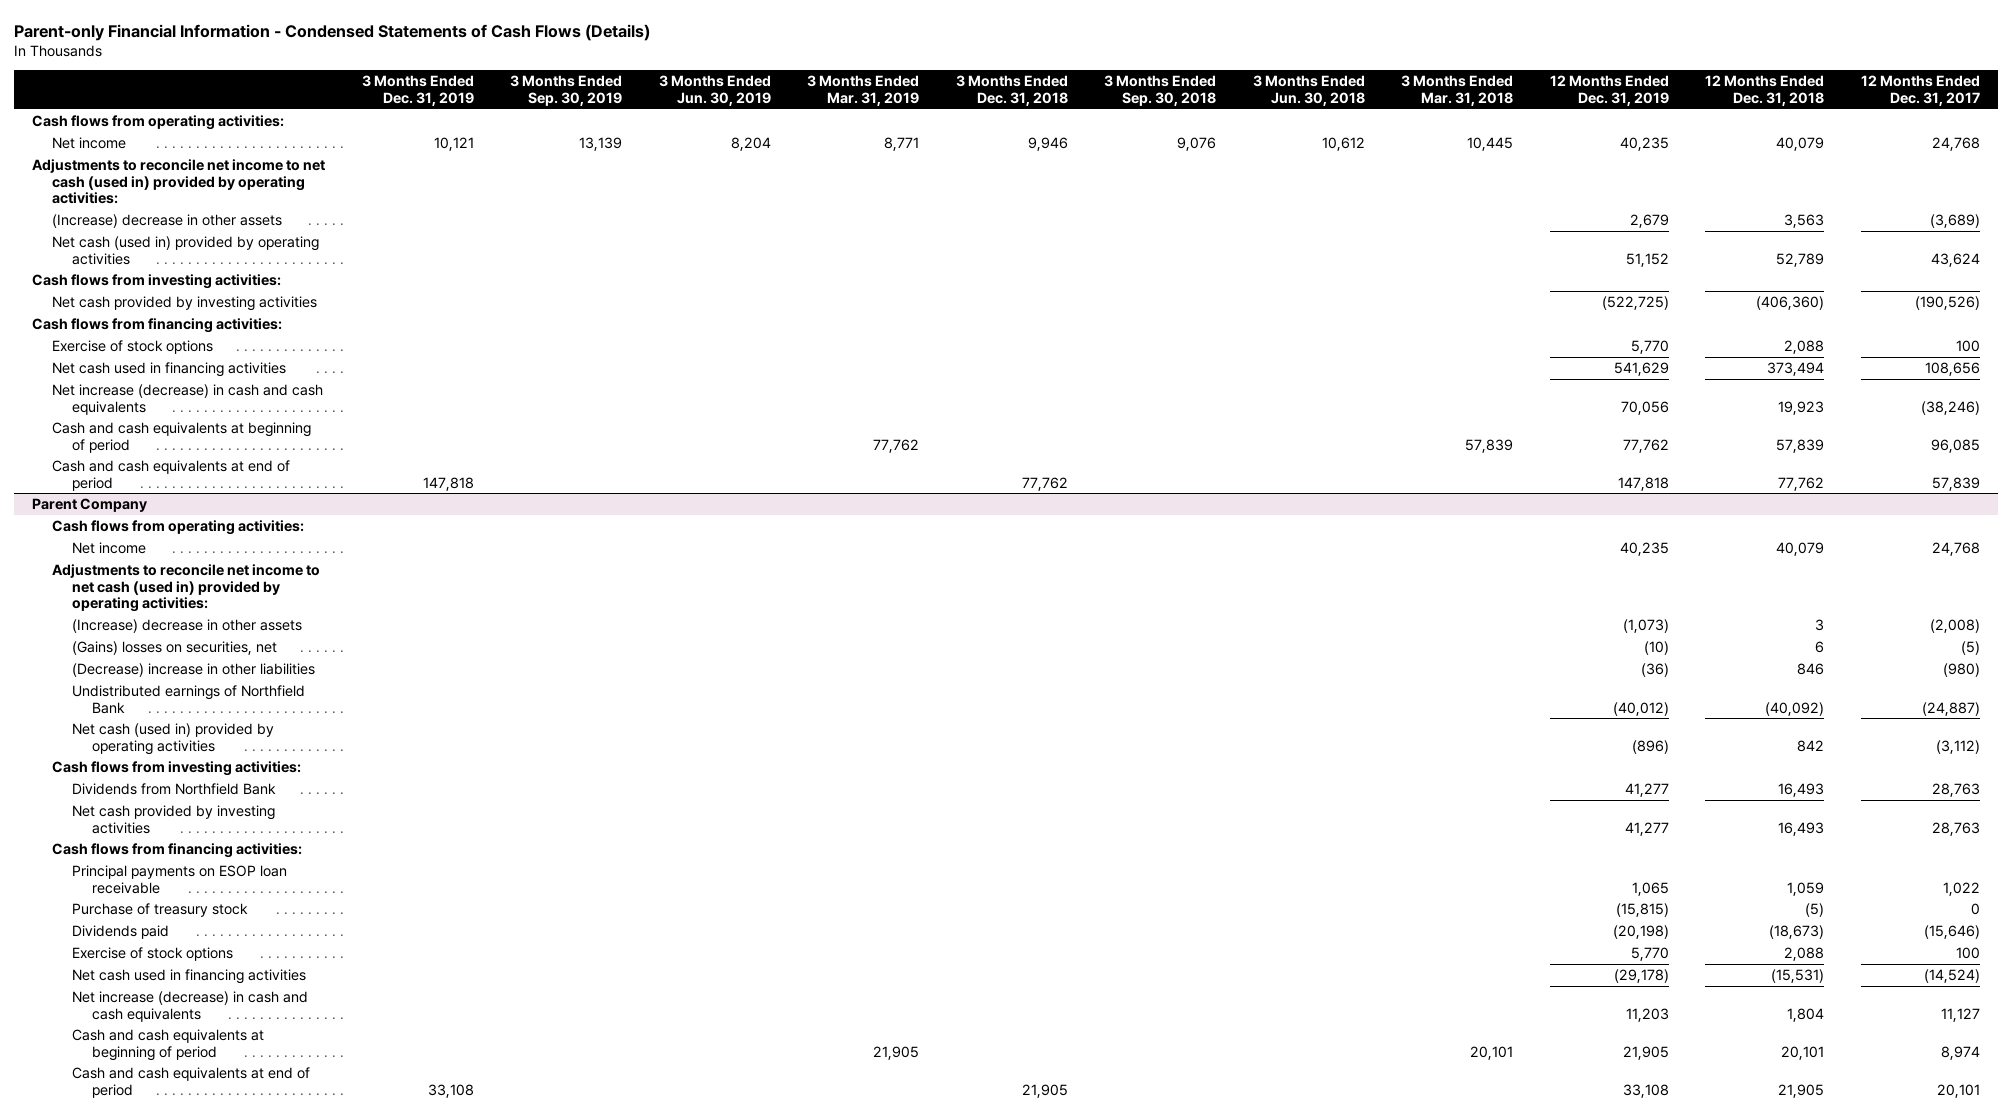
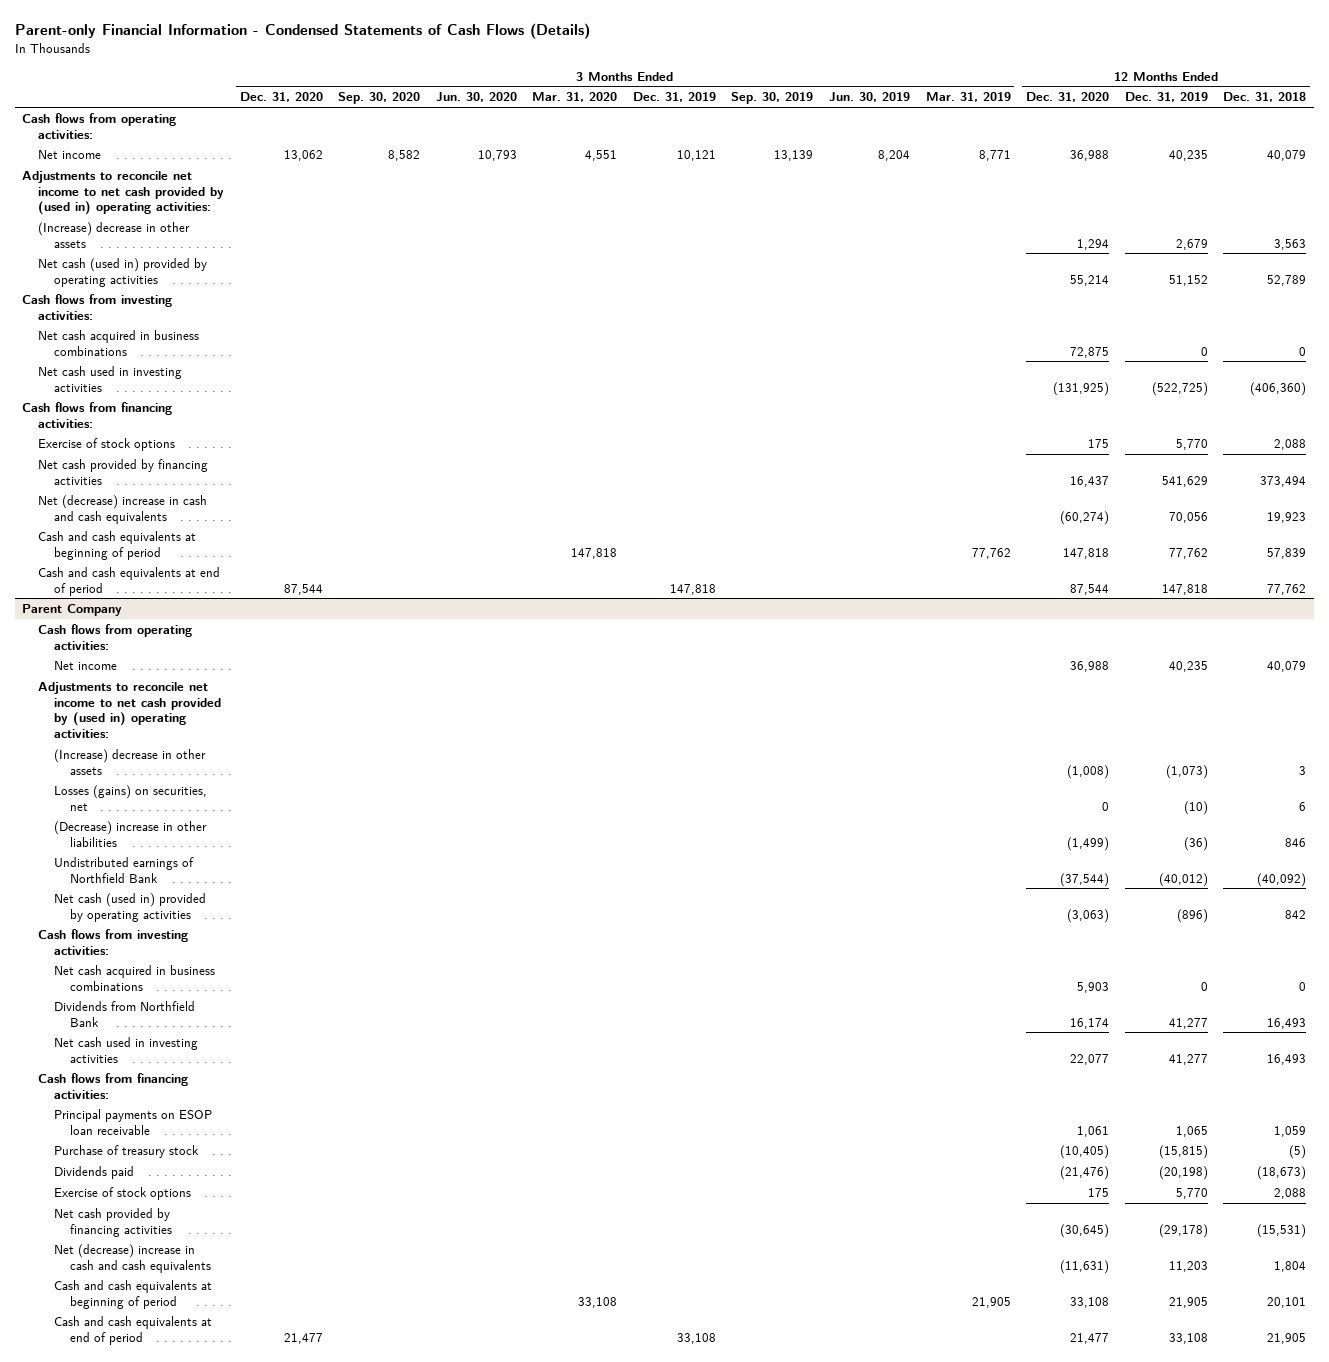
- | 3 Months Ended Dec. 31, 2019 | 3 Months Ended Sep. 30, 2019 | 3 Months Ended Jun. 30, 2019 | 3 Months Ended Mar. 31, 2019 | 3 Months Ended Dec. 31, 2018 | 3 Months Ended Sep. 30, 2018 | 3 Months Ended Jun. 30, 2018 | 3 Months Ended Mar. 31, 2018 | 12 Months Ended Dec. 31, 2019 | 12 Months Ended Dec. 31, 2018 | 12 Months Ended Dec. 31, 2017
+ | 3 Months Ended Dec. 31, 2020 | 3 Months Ended Sep. 30, 2020 | 3 Months Ended Jun. 30, 2020 | 3 Months Ended Mar. 31, 2020 | 3 Months Ended Dec. 31, 2019 | 3 Months Ended Sep. 30, 2019 | 3 Months Ended Jun. 30, 2019 | 3 Months Ended Mar. 31, 2019 | 12 Months Ended Dec. 31, 2020 | 12 Months Ended Dec. 31, 2019 | 12 Months Ended Dec. 31, 2018
- Adjustments to reconcile net income to net cash (used in) provided by operating activities:
+ Adjustments to reconcile net income to net cash provided by (used in) operating activities:
- Net cash provided by investing activities | | | | | | | | | (522,725) | (406,360) | (190,526)
+ Net cash acquired in business combinations | | | | | | | | | 72,875 | 0 | 0
+ Net cash used in investing activities | | | | | | | | | (131,925) | (522,725) | (406,360)
- Net cash used in financing activities | | | | | | | | | 541,629 | 373,494 | 108,656
- Net increase (decrease) in cash and cash equivalents | | | | | | | | | 70,056 | 19,923 | (38,246)
+ Net cash provided by financing activities | | | | | | | | | 16,437 | 541,629 | 373,494
+ Net (decrease) increase in cash and cash equivalents | | | | | | | | | (60,274) | 70,056 | 19,923
@ Parent Company
- Adjustments to reconcile net income to net cash (used in) provided by operating activities:
+ Adjustments to reconcile net income to net cash provided by (used in) operating activities:
- (Gains) losses on securities, net | | | | | | | | | (10) | 6 | (5)
+ Losses (gains) on securities, net | | | | | | | | | 0 | (10) | 6
+ Net cash acquired in business combinations | | | | | | | | | 5,903 | 0 | 0
- Net cash provided by investing activities | | | | | | | | | 41,277 | 16,493 | 28,763
+ Net cash used in investing activities | | | | | | | | | 22,077 | 41,277 | 16,493
- Net cash used in financing activities | | | | | | | | | (29,178) | (15,531) | (14,524)
- Net increase (decrease) in cash and cash equivalents | | | | | | | | | 11,203 | 1,804 | 11,127
+ Net cash provided by financing activities | | | | | | | | | (30,645) | (29,178) | (15,531)
+ Net (decrease) increase in cash and cash equivalents | | | | | | | | | (11,631) | 11,203 | 1,804

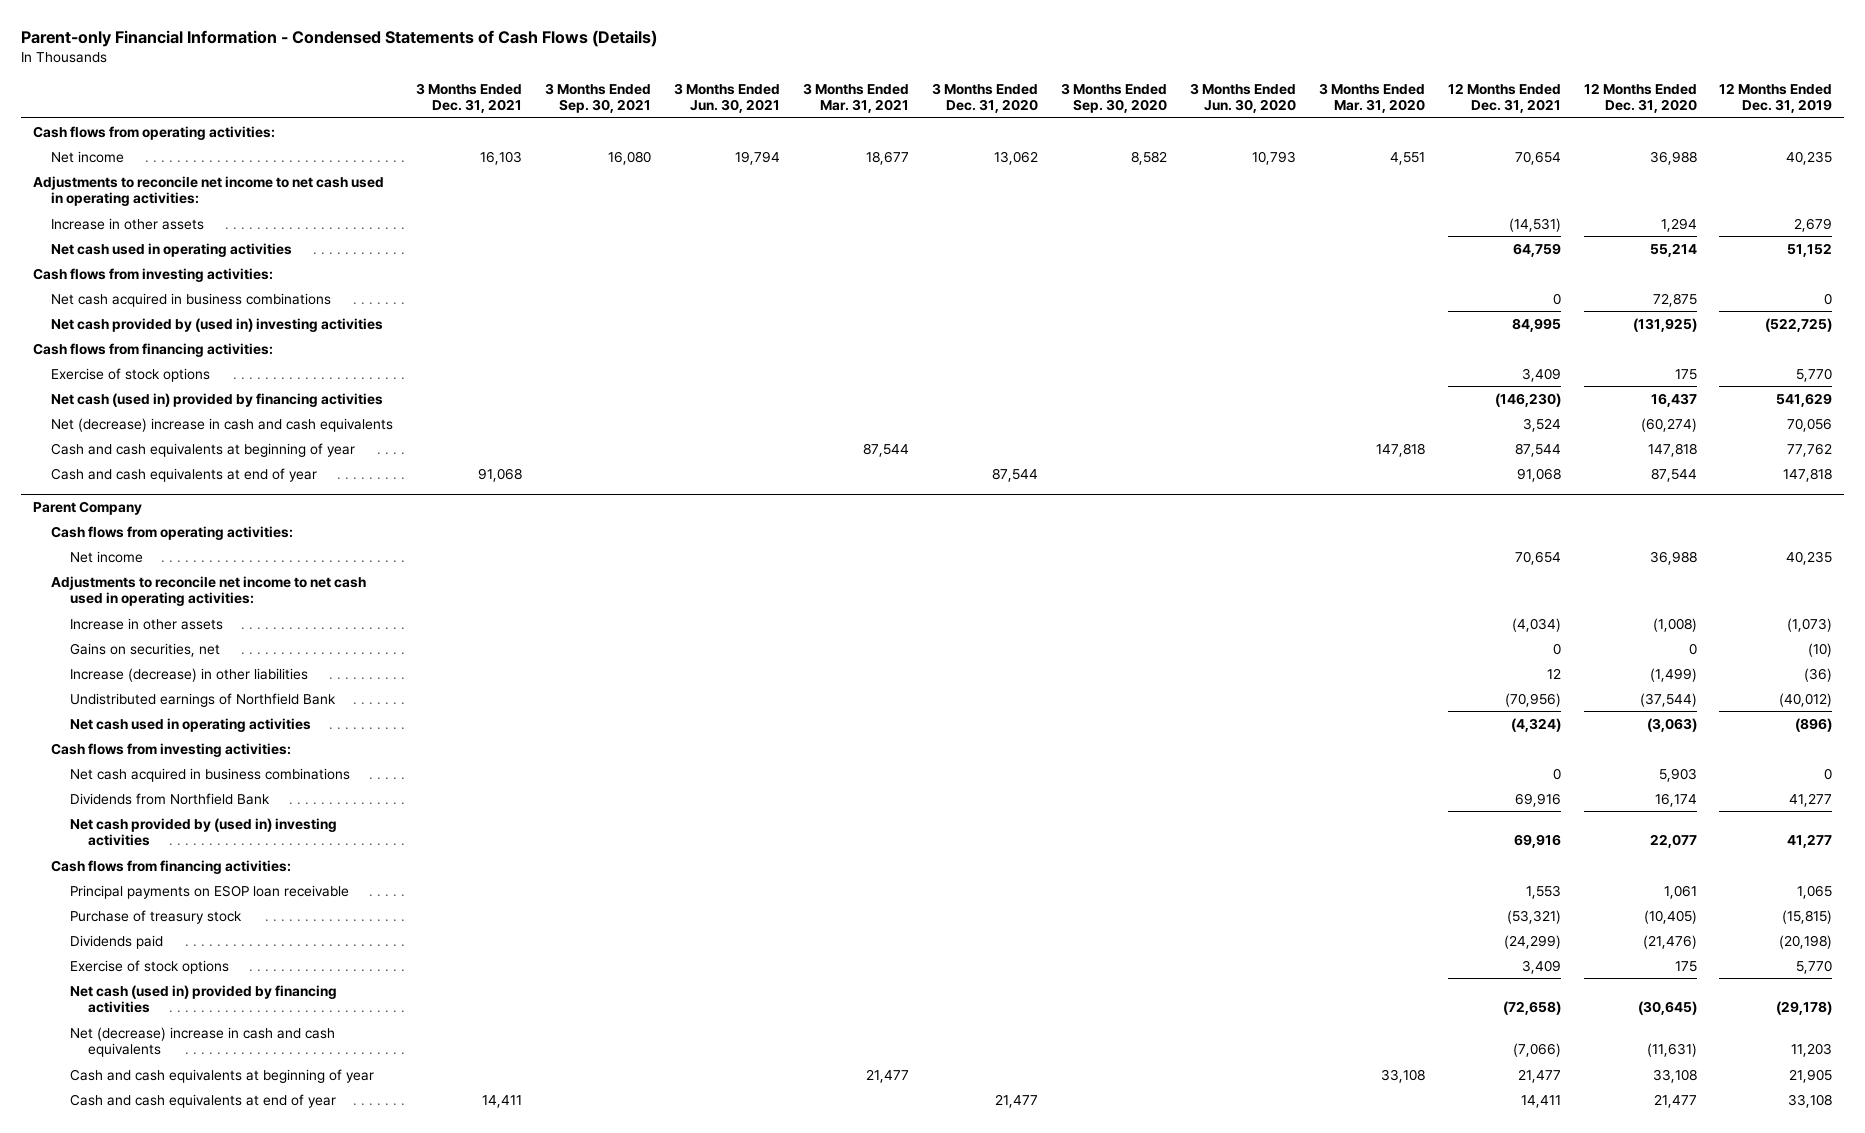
- | 3 Months Ended Dec. 31, 2020 | 3 Months Ended Sep. 30, 2020 | 3 Months Ended Jun. 30, 2020 | 3 Months Ended Mar. 31, 2020 | 3 Months Ended Dec. 31, 2019 | 3 Months Ended Sep. 30, 2019 | 3 Months Ended Jun. 30, 2019 | 3 Months Ended Mar. 31, 2019 | 12 Months Ended Dec. 31, 2020 | 12 Months Ended Dec. 31, 2019 | 12 Months Ended Dec. 31, 2018
+ | 3 Months Ended Dec. 31, 2021 | 3 Months Ended Sep. 30, 2021 | 3 Months Ended Jun. 30, 2021 | 3 Months Ended Mar. 31, 2021 | 3 Months Ended Dec. 31, 2020 | 3 Months Ended Sep. 30, 2020 | 3 Months Ended Jun. 30, 2020 | 3 Months Ended Mar. 31, 2020 | 12 Months Ended Dec. 31, 2021 | 12 Months Ended Dec. 31, 2020 | 12 Months Ended Dec. 31, 2019
- Adjustments to reconcile net income to net cash provided by (used in) operating activities:
- (Increase) decrease in other assets | | | | | | | | | 1,294 | 2,679 | 3,563
- Net cash (used in) provided by operating activities | | | | | | | | | 55,214 | 51,152 | 52,789
+ Adjustments to reconcile net income to net cash used in operating activities:
+ Increase in other assets | | | | | | | | | (14,531) | 1,294 | 2,679
+ Net cash used in operating activities | | | | | | | | | 64,759 | 55,214 | 51,152
- Net cash used in investing activities | | | | | | | | | (131,925) | (522,725) | (406,360)
+ Net cash provided by (used in) investing activities | | | | | | | | | 84,995 | (131,925) | (522,725)
- Net cash provided by financing activities | | | | | | | | | 16,437 | 541,629 | 373,494
+ Net cash (used in) provided by financing activities | | | | | | | | | (146,230) | 16,437 | 541,629
- Cash and cash equivalents at beginning of period | | | | 147,818 | | | | 77,762 | 147,818 | 77,762 | 57,839
- Cash and cash equivalents at end of period | 87,544 | | | | 147,818 | | | | 87,544 | 147,818 | 77,762
+ Cash and cash equivalents at beginning of year | | | | 87,544 | | | | 147,818 | 87,544 | 147,818 | 77,762
+ Cash and cash equivalents at end of year | 91,068 | | | | 87,544 | | | | 91,068 | 87,544 | 147,818
@ Parent Company
- Adjustments to reconcile net income to net cash provided by (used in) operating activities:
- (Increase) decrease in other assets | | | | | | | | | (1,008) | (1,073) | 3
- Losses (gains) on securities, net | | | | | | | | | 0 | (10) | 6
- (Decrease) increase in other liabilities | | | | | | | | | (1,499) | (36) | 846
+ Adjustments to reconcile net income to net cash used in operating activities:
+ Increase in other assets | | | | | | | | | (4,034) | (1,008) | (1,073)
+ Gains on securities, net | | | | | | | | | 0 | 0 | (10)
+ Increase (decrease) in other liabilities | | | | | | | | | 12 | (1,499) | (36)
- Net cash (used in) provided by operating activities | | | | | | | | | (3,063) | (896) | 842
+ Net cash used in operating activities | | | | | | | | | (4,324) | (3,063) | (896)
- Net cash used in investing activities | | | | | | | | | 22,077 | 41,277 | 16,493
+ Net cash provided by (used in) investing activities | | | | | | | | | 69,916 | 22,077 | 41,277
- Net cash provided by financing activities | | | | | | | | | (30,645) | (29,178) | (15,531)
+ Net cash (used in) provided by financing activities | | | | | | | | | (72,658) | (30,645) | (29,178)
- Cash and cash equivalents at beginning of period | | | | 33,108 | | | | 21,905 | 33,108 | 21,905 | 20,101
- Cash and cash equivalents at end of period | 21,477 | | | | 33,108 | | | | 21,477 | 33,108 | 21,905
+ Cash and cash equivalents at beginning of year | | | | 21,477 | | | | 33,108 | 21,477 | 33,108 | 21,905
+ Cash and cash equivalents at end of year | 14,411 | | | | 21,477 | | | | 14,411 | 21,477 | 33,108

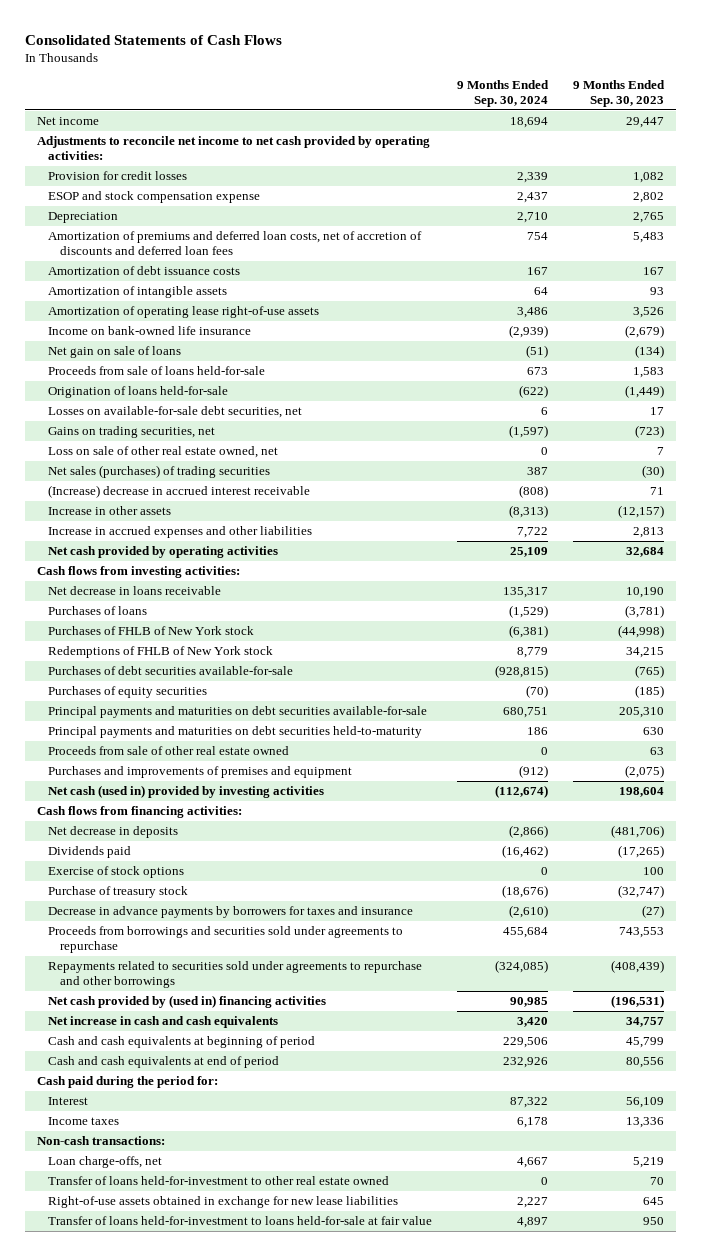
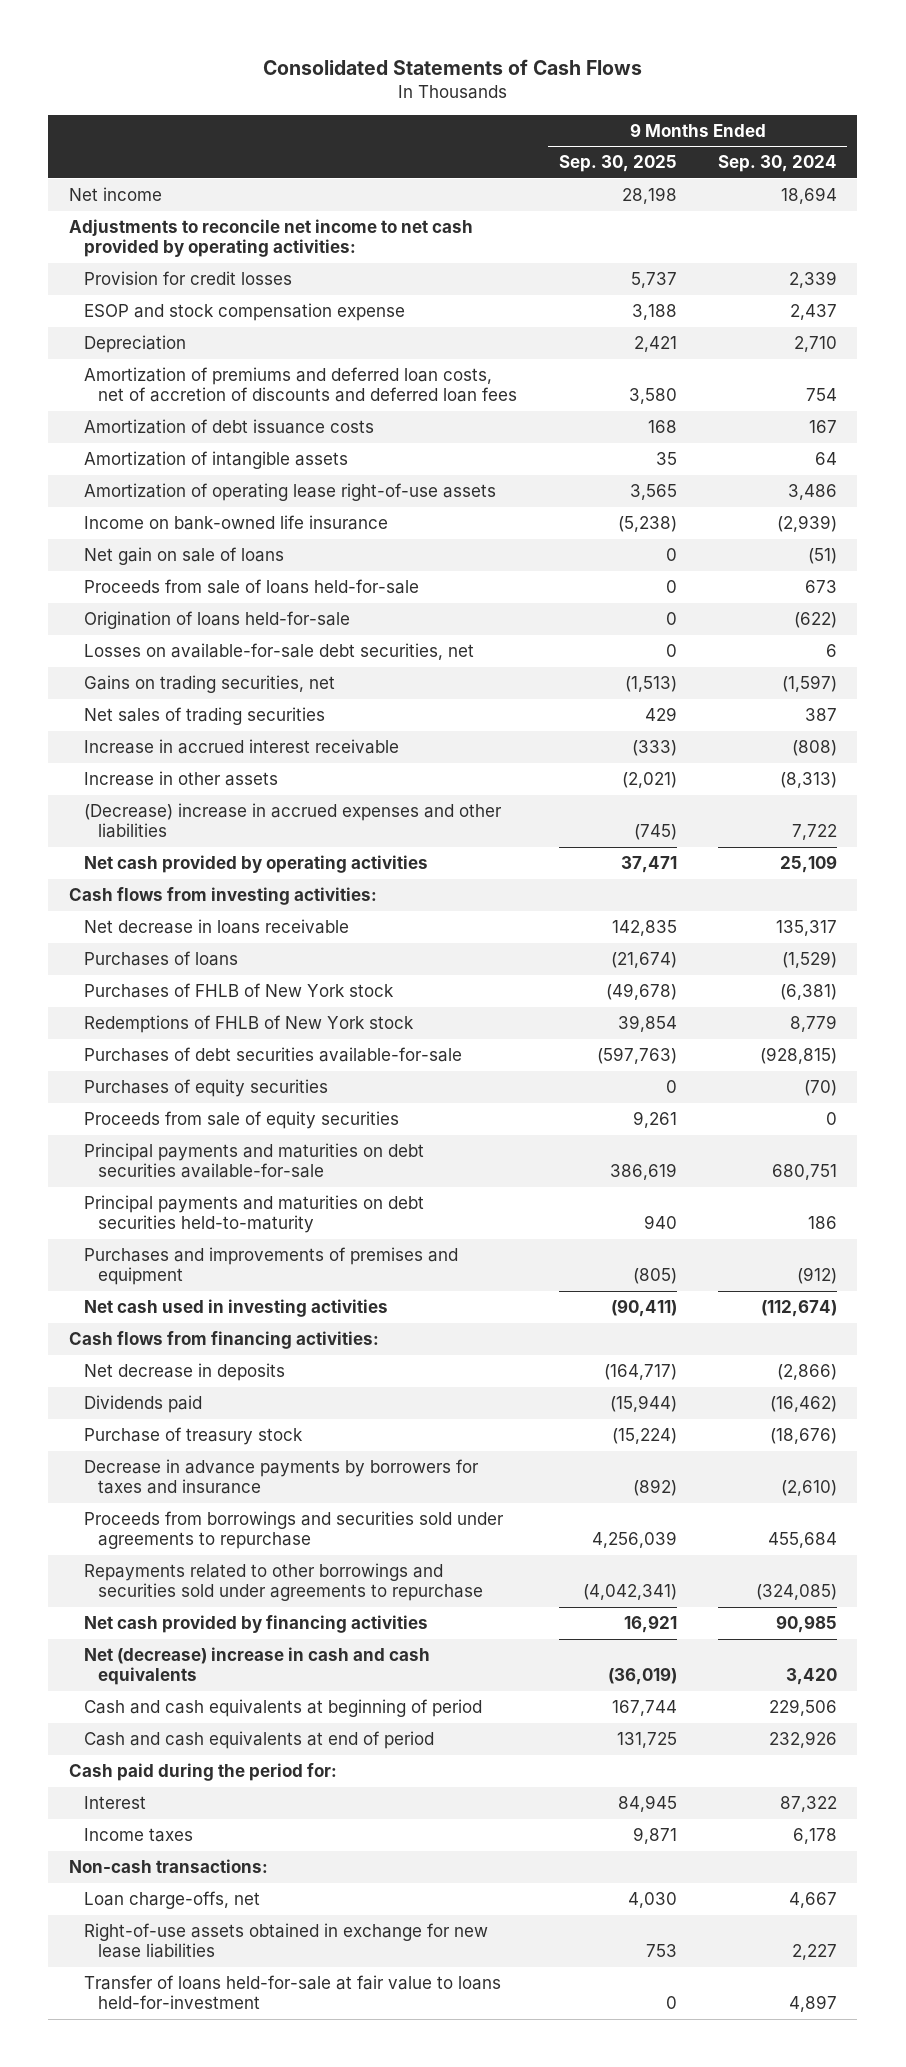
- | 9 Months Ended Sep. 30, 2024 | 9 Months Ended Sep. 30, 2023
+ | 9 Months Ended Sep. 30, 2025 | 9 Months Ended Sep. 30, 2024
- Loss on sale of other real estate owned, net | 0 | 7
- Net sales (purchases) of trading securities | 387 | (30)
- (Increase) decrease in accrued interest receivable | (808) | 71
+ Net sales of trading securities | 429 | 387
+ Increase in accrued interest receivable | (333) | (808)
- Increase in accrued expenses and other liabilities | 7,722 | 2,813
+ (Decrease) increase in accrued expenses and other liabilities | (745) | 7,722
+ Proceeds from sale of equity securities | 9,261 | 0
- Proceeds from sale of other real estate owned | 0 | 63
- Net cash (used in) provided by investing activities | (112,674) | 198,604
+ Net cash used in investing activities | (90,411) | (112,674)
- Exercise of stock options | 0 | 100
- Repayments related to securities sold under agreements to repurchase and other borrowings | (324,085) | (408,439)
- Net cash provided by (used in) financing activities | 90,985 | (196,531)
- Net increase in cash and cash equivalents | 3,420 | 34,757
+ Repayments related to other borrowings and securities sold under agreements to repurchase | (4,042,341) | (324,085)
+ Net cash provided by financing activities | 16,921 | 90,985
+ Net (decrease) increase in cash and cash equivalents | (36,019) | 3,420
- Transfer of loans held-for-investment to other real estate owned | 0 | 70
- Transfer of loans held-for-investment to loans held-for-sale at fair value | 4,897 | 950
+ Transfer of loans held-for-sale at fair value to loans held-for-investment | 0 | 4,897

